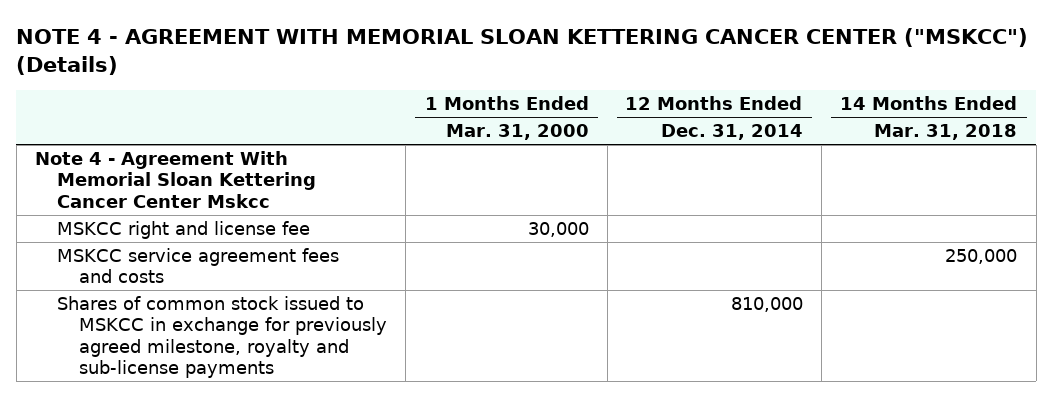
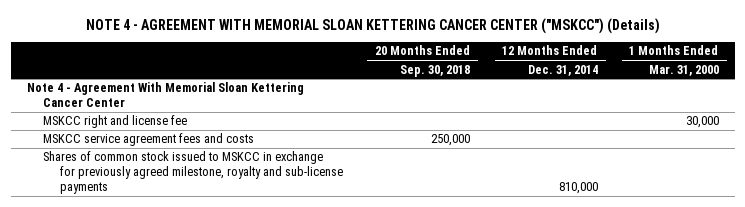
- | 1 Months Ended Mar. 31, 2000 | 12 Months Ended Dec. 31, 2014 | 14 Months Ended Mar. 31, 2018
+ | 20 Months Ended Sep. 30, 2018 | 12 Months Ended Dec. 31, 2014 | 1 Months Ended Mar. 31, 2000
- Note 4 - Agreement With Memorial Sloan Kettering Cancer Center Mskcc
+ Note 4 - Agreement With Memorial Sloan Kettering Cancer Center

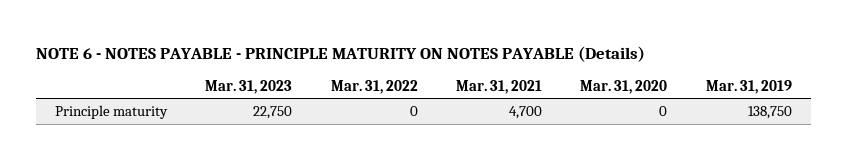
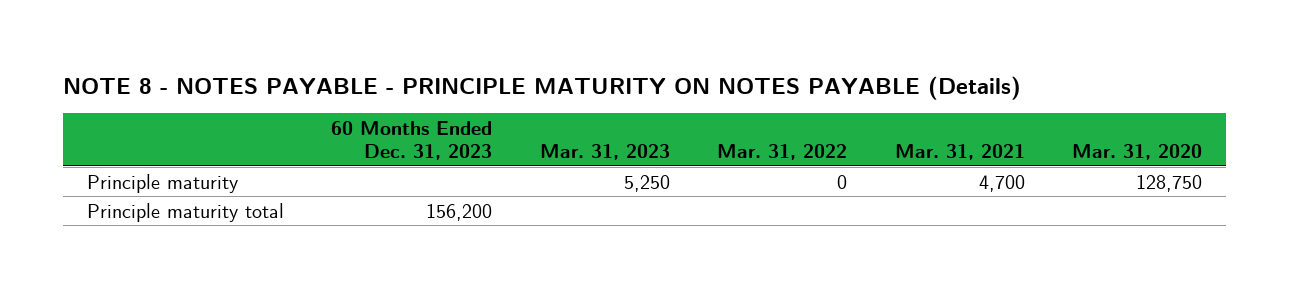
- NOTE 6 - NOTES PAYABLE - PRINCIPLE MATURITY ON NOTES PAYABLE (Details)
+ NOTE 8 - NOTES PAYABLE - PRINCIPLE MATURITY ON NOTES PAYABLE (Details)
- | Mar. 31, 2023 | Mar. 31, 2022 | Mar. 31, 2021 | Mar. 31, 2020 | Mar. 31, 2019
+ | 60 Months Ended Dec. 31, 2023 | Mar. 31, 2023 | Mar. 31, 2022 | Mar. 31, 2021 | Mar. 31, 2020
- Principle maturity | 22,750 | 0 | 4,700 | 0 | 138,750
+ Principle maturity | | 5,250 | 0 | 4,700 | 128,750
+ Principle maturity total | 156,200 | | | |

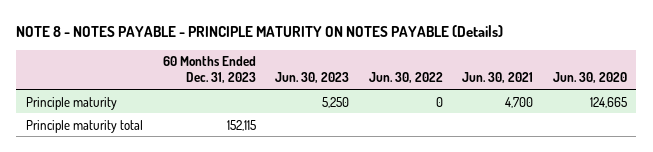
- | 60 Months Ended Dec. 31, 2023 | Mar. 31, 2023 | Mar. 31, 2022 | Mar. 31, 2021 | Mar. 31, 2020
+ | 60 Months Ended Dec. 31, 2023 | Jun. 30, 2023 | Jun. 30, 2022 | Jun. 30, 2021 | Jun. 30, 2020
- Principle maturity total | 156,200 | | | |
+ Principle maturity total | 152,115 | | | |

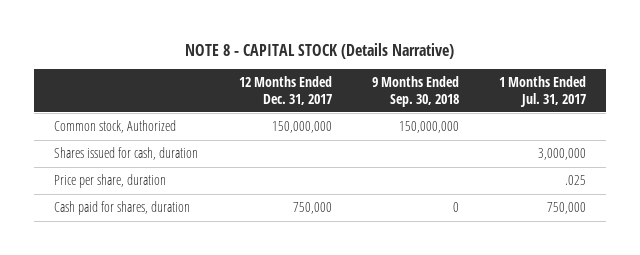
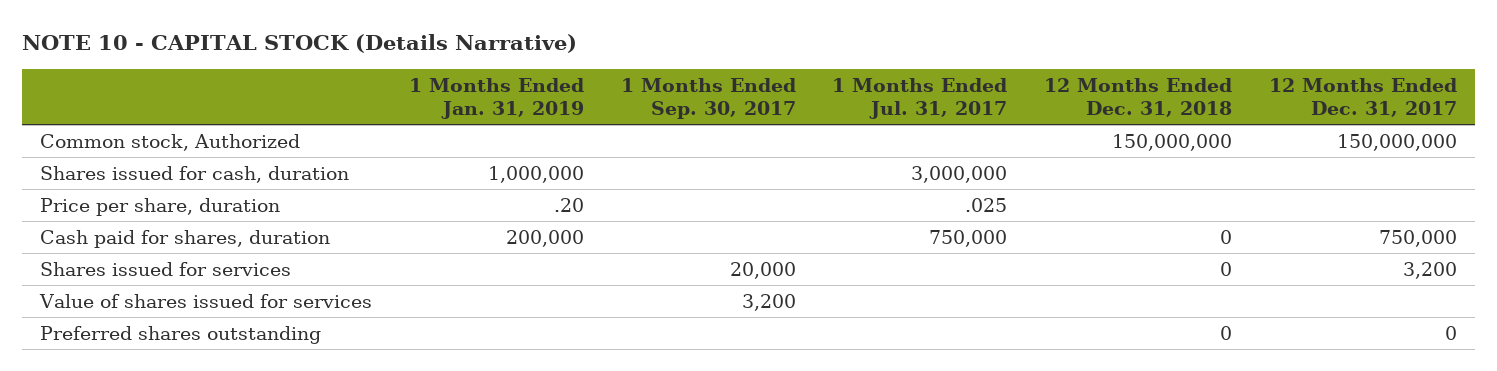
- NOTE 8 - CAPITAL STOCK (Details Narrative)
+ NOTE 10 - CAPITAL STOCK (Details Narrative)
- | 12 Months Ended Dec. 31, 2017 | 9 Months Ended Sep. 30, 2018 | 1 Months Ended Jul. 31, 2017
+ | 1 Months Ended Jan. 31, 2019 | 1 Months Ended Sep. 30, 2017 | 1 Months Ended Jul. 31, 2017 | 12 Months Ended Dec. 31, 2018 | 12 Months Ended Dec. 31, 2017
+ Shares issued for services | | 20,000 | | 0 | 3,200
+ Value of shares issued for services | | 3,200 | | |
+ Preferred shares outstanding | | | | 0 | 0

